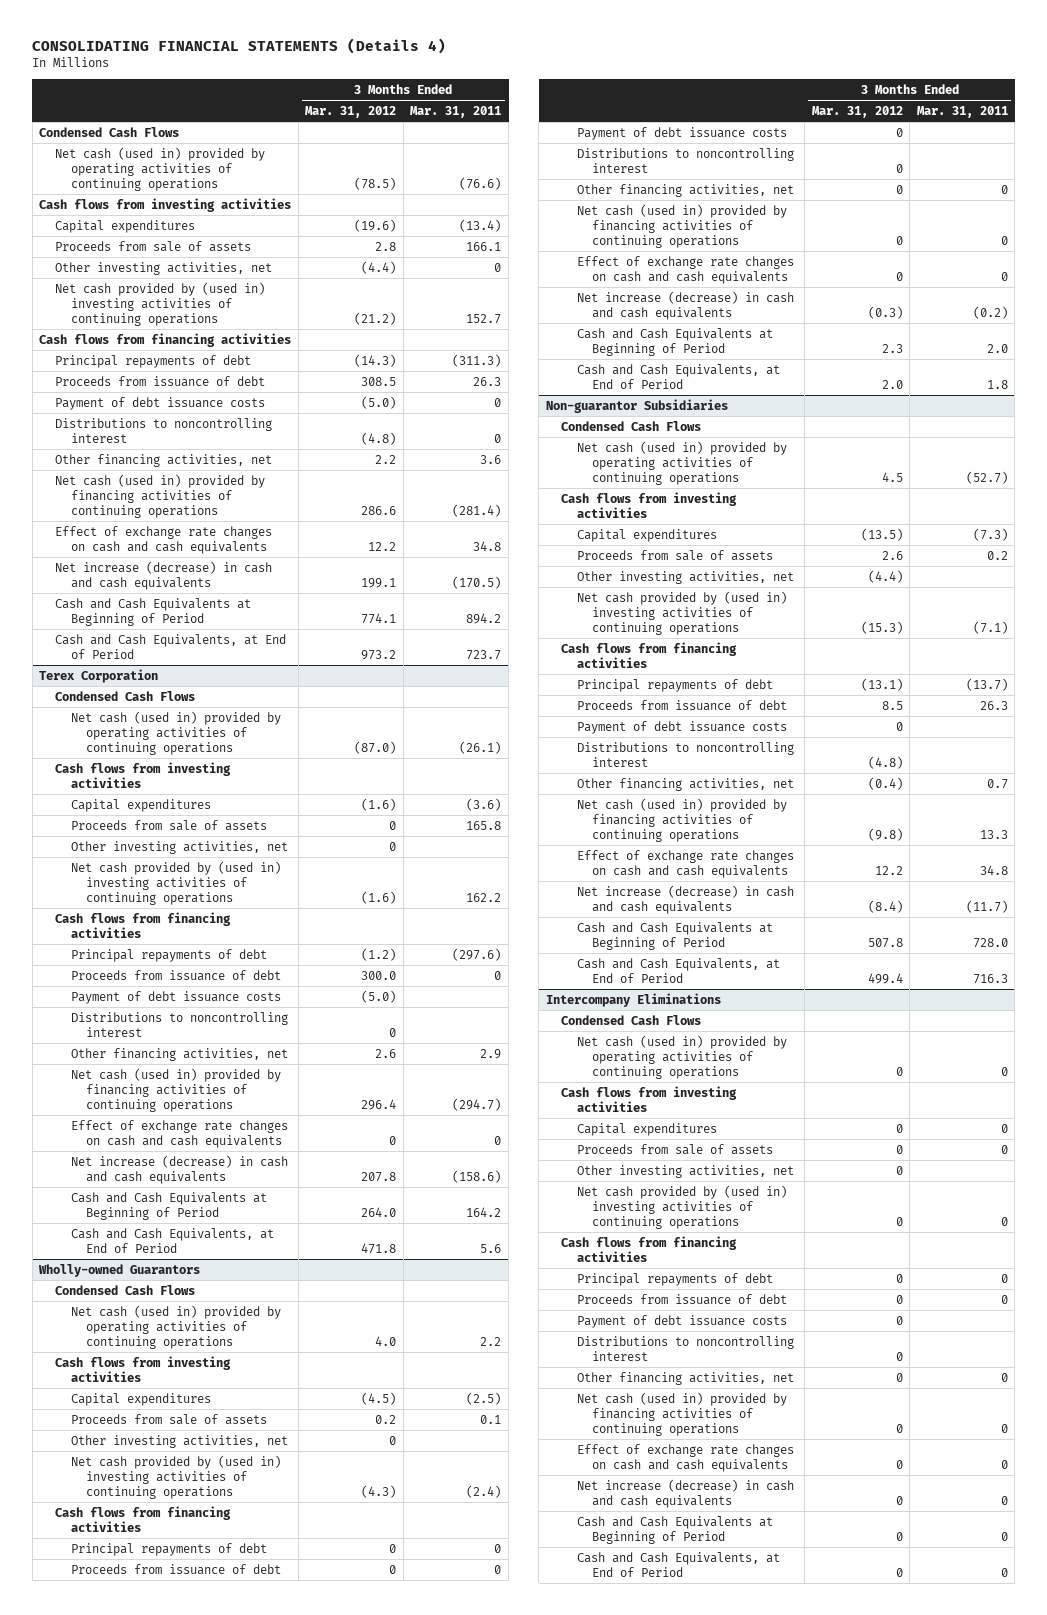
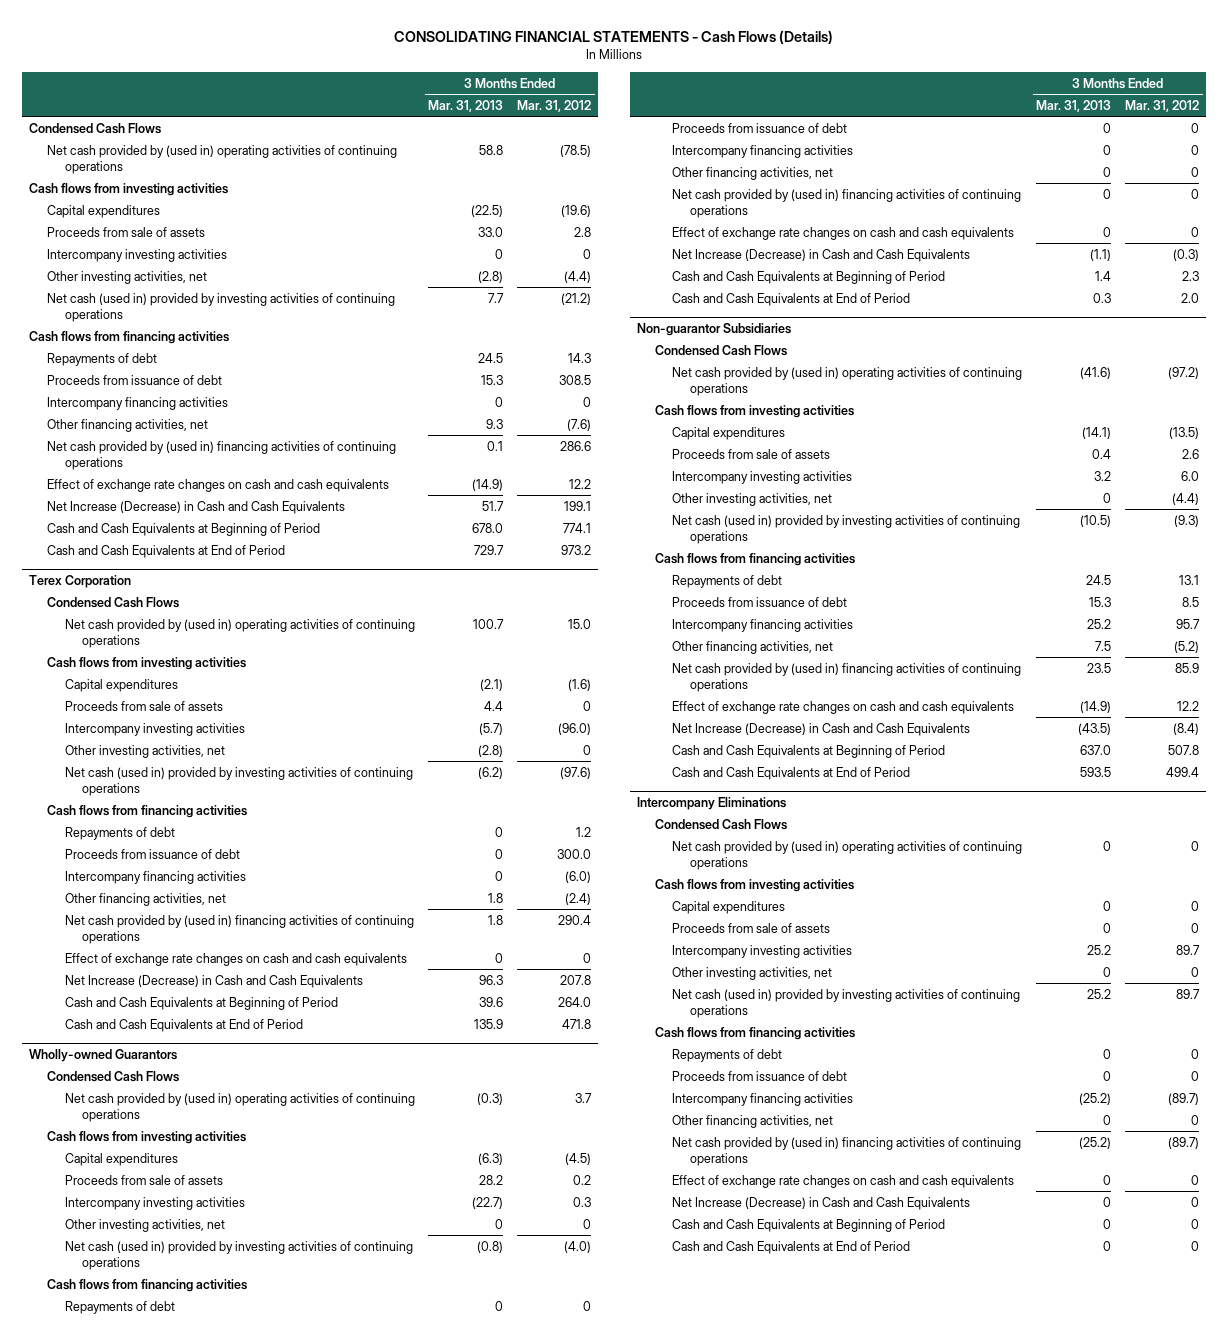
- CONSOLIDATING FINANCIAL STATEMENTS (Details 4)
+ CONSOLIDATING FINANCIAL STATEMENTS - Cash Flows (Details)
- | 3 Months Ended Mar. 31, 2012 | 3 Months Ended Mar. 31, 2011
+ | 3 Months Ended Mar. 31, 2013 | 3 Months Ended Mar. 31, 2012
- Net cash (used in) provided by operating activities of continuing operations | (78.5) | (76.6)
+ Net cash provided by (used in) operating activities of continuing operations | 58.8 | (78.5)
+ Intercompany investing activities | 0 | 0
- Net cash provided by (used in) investing activities of continuing operations | (21.2) | 152.7
+ Net cash (used in) provided by investing activities of continuing operations | 7.7 | (21.2)
- Principal repayments of debt | (14.3) | (311.3)
+ Repayments of debt | 24.5 | 14.3
- Payment of debt issuance costs | (5.0) | 0
- Distributions to noncontrolling interest | (4.8) | 0
- Other financing activities, net | 2.2 | 3.6
- Net cash (used in) provided by financing activities of continuing operations | 286.6 | (281.4)
+ Intercompany financing activities | 0 | 0
+ Other financing activities, net | 9.3 | (7.6)
+ Net cash provided by (used in) financing activities of continuing operations | 0.1 | 286.6
- Net increase (decrease) in cash and cash equivalents | 199.1 | (170.5)
+ Net Increase (Decrease) in Cash and Cash Equivalents | 51.7 | 199.1
- Cash and Cash Equivalents, at End of Period | 973.2 | 723.7
+ Cash and Cash Equivalents at End of Period | 729.7 | 973.2
@ Terex Corporation
- Net cash (used in) provided by operating activities of continuing operations | (87.0) | (26.1)
+ Net cash provided by (used in) operating activities of continuing operations | 100.7 | 15.0
+ Intercompany investing activities | (5.7) | (96.0)
- Net cash provided by (used in) investing activities of continuing operations | (1.6) | 162.2
+ Net cash (used in) provided by investing activities of continuing operations | (6.2) | (97.6)
- Principal repayments of debt | (1.2) | (297.6)
+ Repayments of debt | 0 | 1.2
- Payment of debt issuance costs | (5.0) |
- Distributions to noncontrolling interest | 0 |
- Other financing activities, net | 2.6 | 2.9
- Net cash (used in) provided by financing activities of continuing operations | 296.4 | (294.7)
+ Intercompany financing activities | 0 | (6.0)
+ Other financing activities, net | 1.8 | (2.4)
+ Net cash provided by (used in) financing activities of continuing operations | 1.8 | 290.4
- Net increase (decrease) in cash and cash equivalents | 207.8 | (158.6)
+ Net Increase (Decrease) in Cash and Cash Equivalents | 96.3 | 207.8
- Cash and Cash Equivalents, at End of Period | 471.8 | 5.6
+ Cash and Cash Equivalents at End of Period | 135.9 | 471.8
@ Wholly-owned Guarantors
- Net cash (used in) provided by operating activities of continuing operations | 4.0 | 2.2
+ Net cash provided by (used in) operating activities of continuing operations | (0.3) | 3.7
+ Intercompany investing activities | (22.7) | 0.3
- Net cash provided by (used in) investing activities of continuing operations | (4.3) | (2.4)
+ Net cash (used in) provided by investing activities of continuing operations | (0.8) | (4.0)
- Principal repayments of debt | 0 | 0
+ Repayments of debt | 0 | 0
- Payment of debt issuance costs | 0 |
- Distributions to noncontrolling interest | 0 |
+ Intercompany financing activities | 0 | 0
- Net cash (used in) provided by financing activities of continuing operations | 0 | 0
+ Net cash provided by (used in) financing activities of continuing operations | 0 | 0
- Net increase (decrease) in cash and cash equivalents | (0.3) | (0.2)
+ Net Increase (Decrease) in Cash and Cash Equivalents | (1.1) | (0.3)
- Cash and Cash Equivalents, at End of Period | 2.0 | 1.8
+ Cash and Cash Equivalents at End of Period | 0.3 | 2.0
@ Non-guarantor Subsidiaries
- Net cash (used in) provided by operating activities of continuing operations | 4.5 | (52.7)
+ Net cash provided by (used in) operating activities of continuing operations | (41.6) | (97.2)
+ Intercompany investing activities | 3.2 | 6.0
- Net cash provided by (used in) investing activities of continuing operations | (15.3) | (7.1)
+ Net cash (used in) provided by investing activities of continuing operations | (10.5) | (9.3)
- Principal repayments of debt | (13.1) | (13.7)
+ Repayments of debt | 24.5 | 13.1
- Payment of debt issuance costs | 0 |
- Distributions to noncontrolling interest | (4.8) |
- Other financing activities, net | (0.4) | 0.7
- Net cash (used in) provided by financing activities of continuing operations | (9.8) | 13.3
+ Intercompany financing activities | 25.2 | 95.7
+ Other financing activities, net | 7.5 | (5.2)
+ Net cash provided by (used in) financing activities of continuing operations | 23.5 | 85.9
- Net increase (decrease) in cash and cash equivalents | (8.4) | (11.7)
+ Net Increase (Decrease) in Cash and Cash Equivalents | (43.5) | (8.4)
- Cash and Cash Equivalents, at End of Period | 499.4 | 716.3
+ Cash and Cash Equivalents at End of Period | 593.5 | 499.4
@ Intercompany Eliminations
- Net cash (used in) provided by operating activities of continuing operations | 0 | 0
+ Net cash provided by (used in) operating activities of continuing operations | 0 | 0
+ Intercompany investing activities | 25.2 | 89.7
- Net cash provided by (used in) investing activities of continuing operations | 0 | 0
+ Net cash (used in) provided by investing activities of continuing operations | 25.2 | 89.7
- Principal repayments of debt | 0 | 0
+ Repayments of debt | 0 | 0
- Payment of debt issuance costs | 0 |
- Distributions to noncontrolling interest | 0 |
+ Intercompany financing activities | (25.2) | (89.7)
- Net cash (used in) provided by financing activities of continuing operations | 0 | 0
+ Net cash provided by (used in) financing activities of continuing operations | (25.2) | (89.7)
- Net increase (decrease) in cash and cash equivalents | 0 | 0
+ Net Increase (Decrease) in Cash and Cash Equivalents | 0 | 0
- Cash and Cash Equivalents, at End of Period | 0 | 0
+ Cash and Cash Equivalents at End of Period | 0 | 0

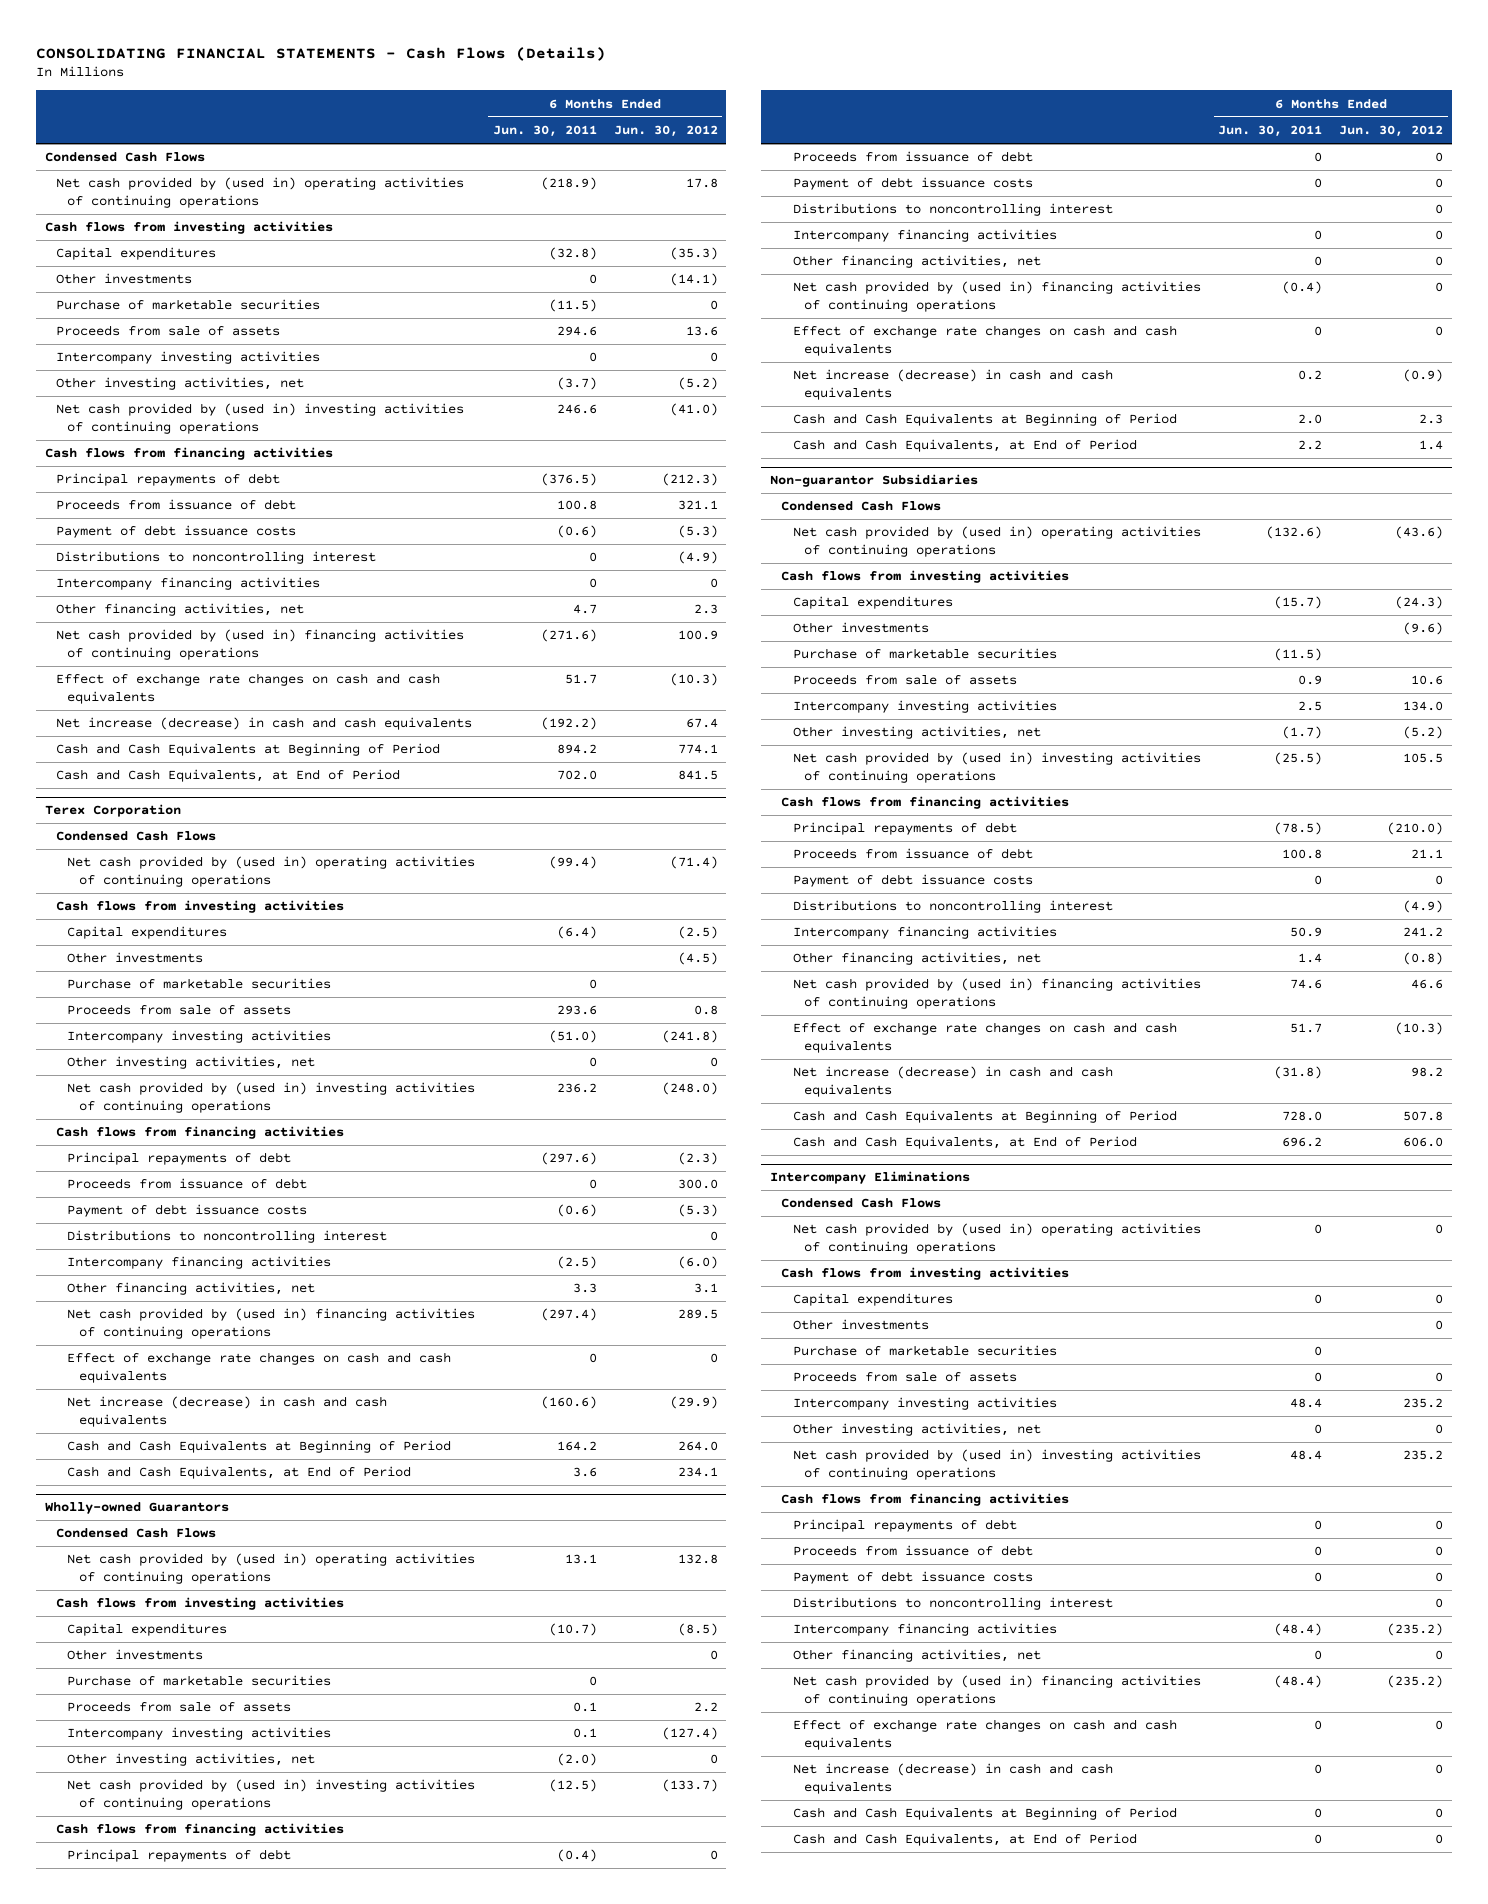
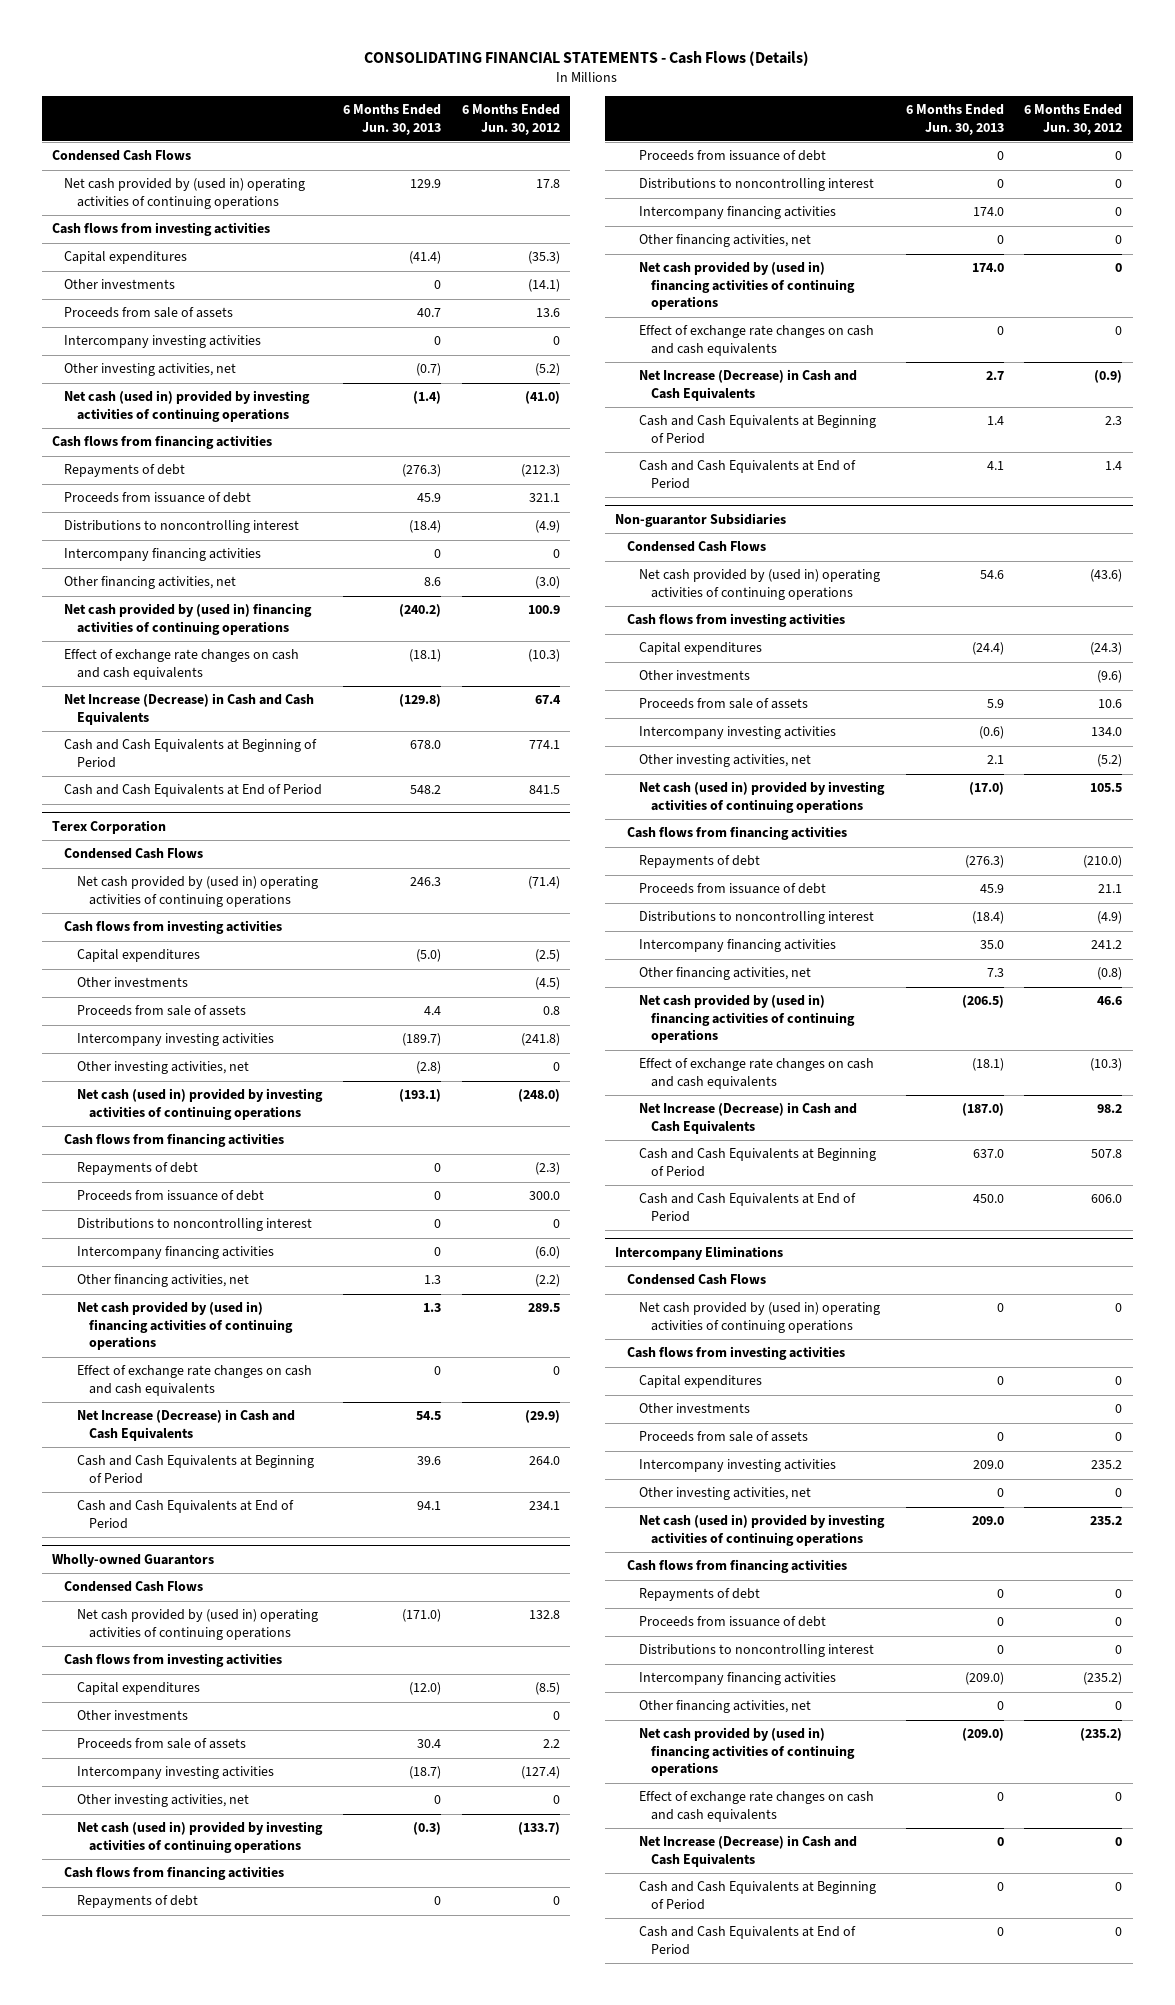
- | 6 Months Ended Jun. 30, 2011 | 6 Months Ended Jun. 30, 2012
+ | 6 Months Ended Jun. 30, 2013 | 6 Months Ended Jun. 30, 2012
- Purchase of marketable securities | (11.5) | 0
- Net cash provided by (used in) investing activities of continuing operations | 246.6 | (41.0)
+ Net cash (used in) provided by investing activities of continuing operations | (1.4) | (41.0)
- Principal repayments of debt | (376.5) | (212.3)
+ Repayments of debt | (276.3) | (212.3)
- Payment of debt issuance costs | (0.6) | (5.3)
- Other financing activities, net | 4.7 | 2.3
+ Other financing activities, net | 8.6 | (3.0)
- Net increase (decrease) in cash and cash equivalents | (192.2) | 67.4
+ Net Increase (Decrease) in Cash and Cash Equivalents | (129.8) | 67.4
- Cash and Cash Equivalents, at End of Period | 702.0 | 841.5
+ Cash and Cash Equivalents at End of Period | 548.2 | 841.5
@ Terex Corporation
- Purchase of marketable securities | 0 |
- Net cash provided by (used in) investing activities of continuing operations | 236.2 | (248.0)
+ Net cash (used in) provided by investing activities of continuing operations | (193.1) | (248.0)
- Principal repayments of debt | (297.6) | (2.3)
+ Repayments of debt | 0 | (2.3)
- Payment of debt issuance costs | (0.6) | (5.3)
- Other financing activities, net | 3.3 | 3.1
+ Other financing activities, net | 1.3 | (2.2)
- Net increase (decrease) in cash and cash equivalents | (160.6) | (29.9)
+ Net Increase (Decrease) in Cash and Cash Equivalents | 54.5 | (29.9)
- Cash and Cash Equivalents, at End of Period | 3.6 | 234.1
+ Cash and Cash Equivalents at End of Period | 94.1 | 234.1
@ Wholly-owned Guarantors
- Purchase of marketable securities | 0 |
- Net cash provided by (used in) investing activities of continuing operations | (12.5) | (133.7)
+ Net cash (used in) provided by investing activities of continuing operations | (0.3) | (133.7)
- Principal repayments of debt | (0.4) | 0
+ Repayments of debt | 0 | 0
- Payment of debt issuance costs | 0 | 0
- Net increase (decrease) in cash and cash equivalents | 0.2 | (0.9)
+ Net Increase (Decrease) in Cash and Cash Equivalents | 2.7 | (0.9)
- Cash and Cash Equivalents, at End of Period | 2.2 | 1.4
+ Cash and Cash Equivalents at End of Period | 4.1 | 1.4
@ Non-guarantor Subsidiaries
- Purchase of marketable securities | (11.5) |
- Net cash provided by (used in) investing activities of continuing operations | (25.5) | 105.5
+ Net cash (used in) provided by investing activities of continuing operations | (17.0) | 105.5
- Principal repayments of debt | (78.5) | (210.0)
+ Repayments of debt | (276.3) | (210.0)
- Payment of debt issuance costs | 0 | 0
- Net increase (decrease) in cash and cash equivalents | (31.8) | 98.2
+ Net Increase (Decrease) in Cash and Cash Equivalents | (187.0) | 98.2
- Cash and Cash Equivalents, at End of Period | 696.2 | 606.0
+ Cash and Cash Equivalents at End of Period | 450.0 | 606.0
@ Intercompany Eliminations
- Purchase of marketable securities | 0 |
- Net cash provided by (used in) investing activities of continuing operations | 48.4 | 235.2
+ Net cash (used in) provided by investing activities of continuing operations | 209.0 | 235.2
- Principal repayments of debt | 0 | 0
+ Repayments of debt | 0 | 0
- Payment of debt issuance costs | 0 | 0
- Net increase (decrease) in cash and cash equivalents | 0 | 0
+ Net Increase (Decrease) in Cash and Cash Equivalents | 0 | 0
- Cash and Cash Equivalents, at End of Period | 0 | 0
+ Cash and Cash Equivalents at End of Period | 0 | 0

